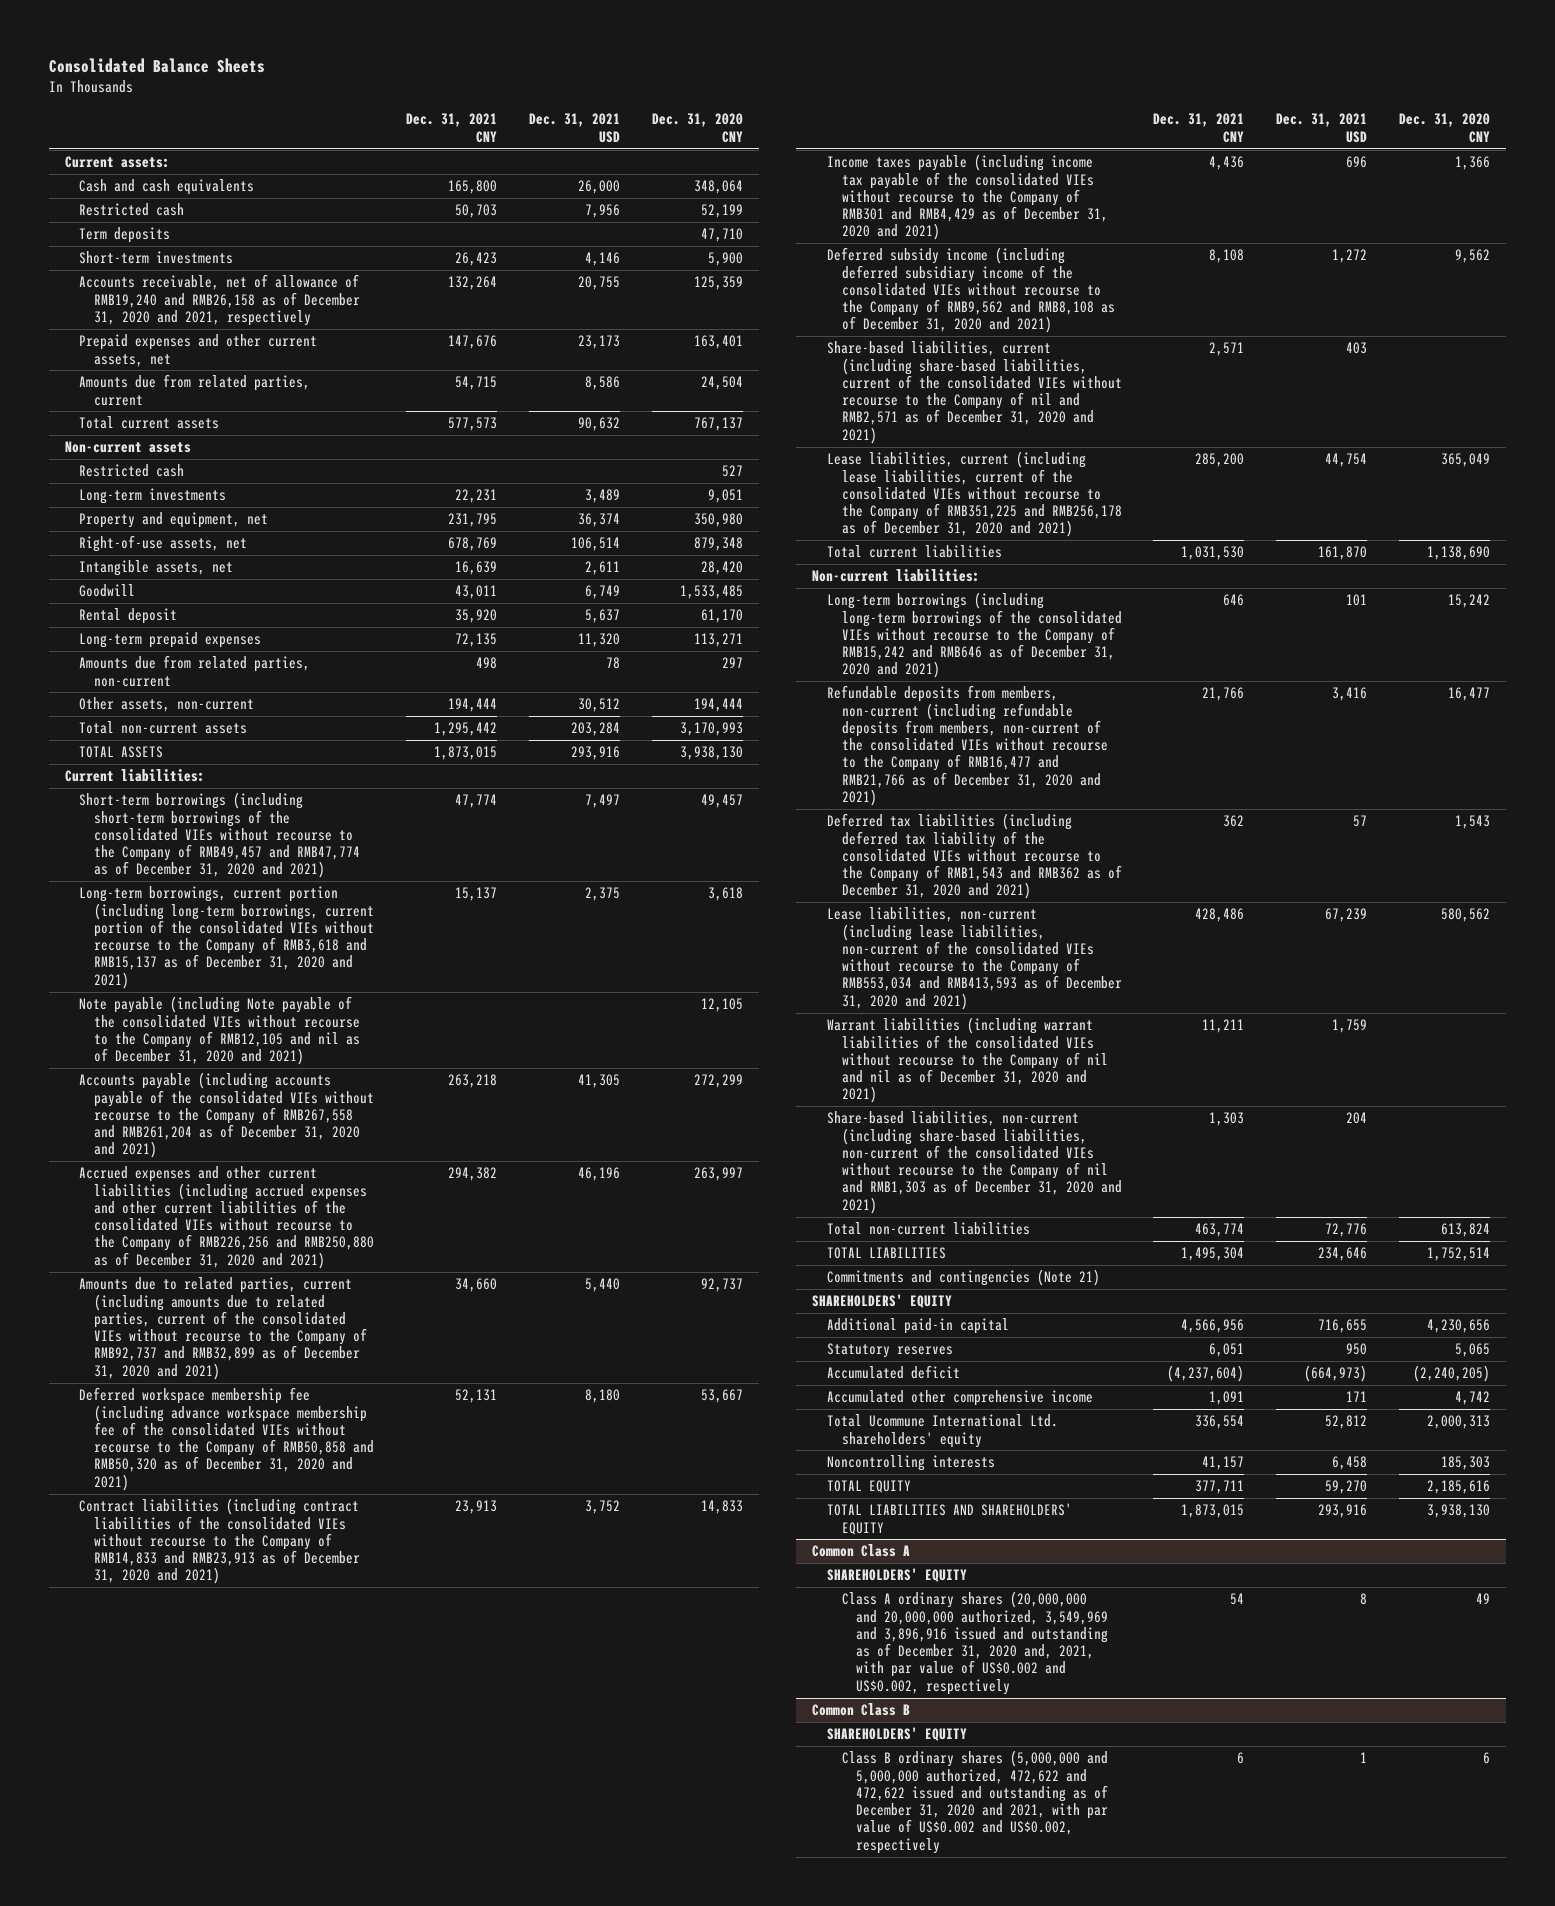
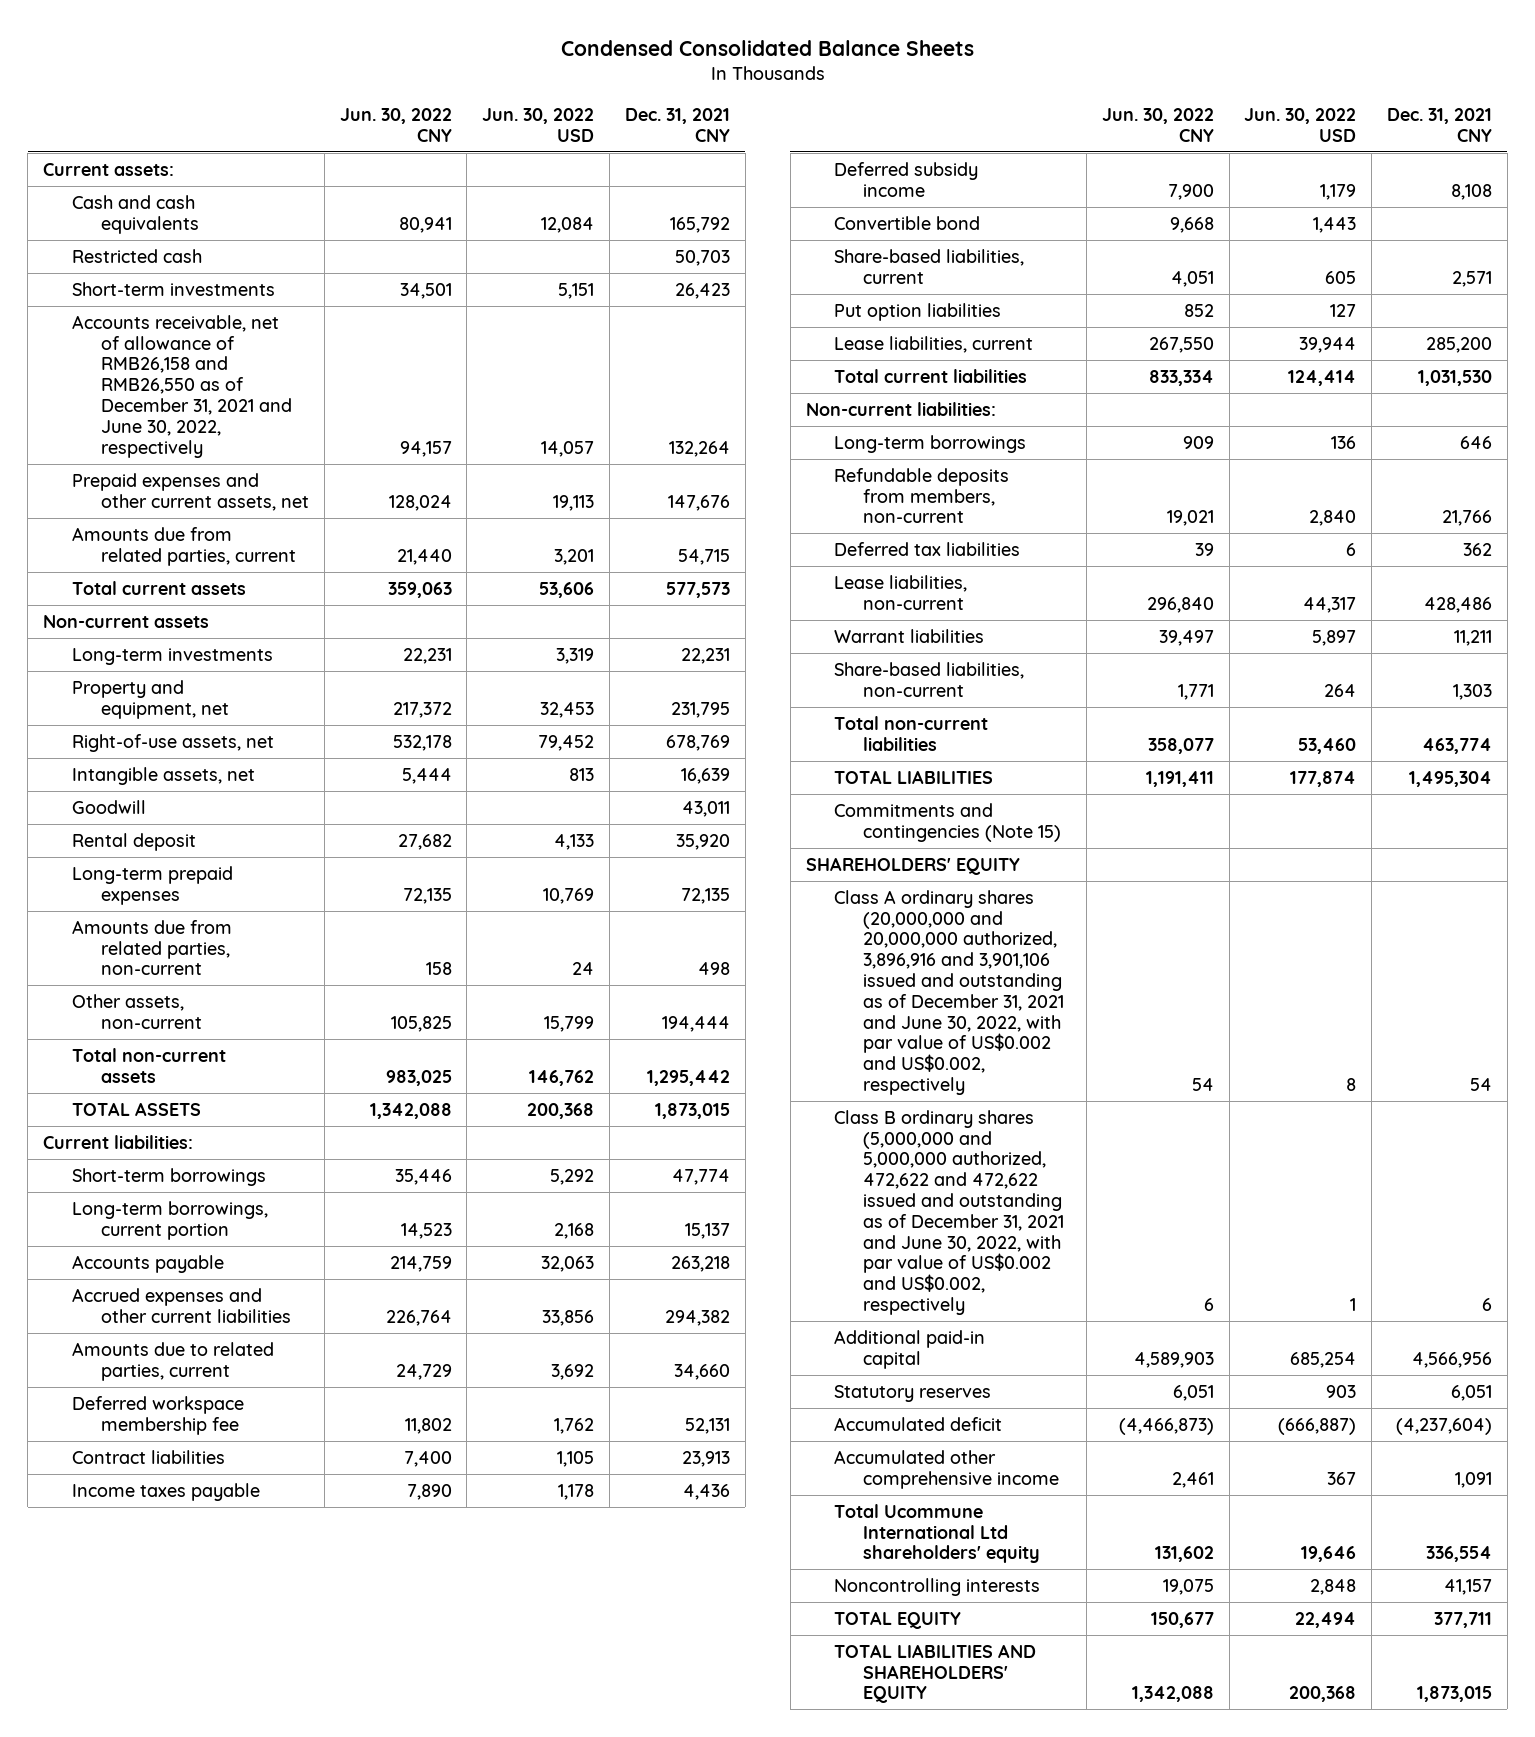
- Consolidated Balance Sheets
+ Condensed Consolidated Balance Sheets
- | Dec. 31, 2021 CNY | Dec. 31, 2021 USD | Dec. 31, 2020 CNY
+ | Jun. 30, 2022 CNY | Jun. 30, 2022 USD | Dec. 31, 2021 CNY
- Cash and cash equivalents | 165,800 | 26,000 | 348,064
+ Cash and cash equivalents | 80,941 | 12,084 | 165,792
- Term deposits | | | 47,710
- Accounts receivable, net of allowance of RMB19,240 and RMB26,158 as of December 31, 2020 and 2021, respectively | 132,264 | 20,755 | 125,359
+ Accounts receivable, net of allowance of RMB26,158 and RMB26,550 as of December 31, 2021 and June 30, 2022, respectively | 94,157 | 14,057 | 132,264
- Restricted cash | | | 527
- Short-term borrowings (including short-term borrowings of the consolidated VIEs without recourse to the Company of RMB49,457 and RMB47,774 as of December 31, 2020 and 2021) | 47,774 | 7,497 | 49,457
- Long-term borrowings, current portion (including long-term borrowings, current portion of the consolidated VIEs without recourse to the Company of RMB3,618 and RMB15,137 as of December 31, 2020 and 2021) | 15,137 | 2,375 | 3,618
- Note payable (including Note payable of the consolidated VIEs without recourse to the Company of RMB12,105 and nil as of December 31, 2020 and 2021) | | | 12,105
- Accounts payable (including accounts payable of the consolidated VIEs without recourse to the Company of RMB267,558 and RMB261,204 as of December 31, 2020 and 2021) | 263,218 | 41,305 | 272,299
- Accrued expenses and other current liabilities (including accrued expenses and other current liabilities of the consolidated VIEs without recourse to the Company of RMB226,256 and RMB250,880 as of December 31, 2020 and 2021) | 294,382 | 46,196 | 263,997
- Amounts due to related parties, current (including amounts due to related parties, current of the consolidated VIEs without recourse to the Company of RMB92,737 and RMB32,899 as of December 31, 2020 and 2021) | 34,660 | 5,440 | 92,737
- Deferred workspace membership fee (including advance workspace membership fee of the consolidated VIEs without recourse to the Company of RMB50,858 and RMB50,320 as of December 31, 2020 and 2021) | 52,131 | 8,180 | 53,667
- Contract liabilities (including contract liabilities of the consolidated VIEs without recourse to the Company of RMB14,833 and RMB23,913 as of December 31, 2020 and 2021) | 23,913 | 3,752 | 14,833
- Income taxes payable (including income tax payable of the consolidated VIEs without recourse to the Company of RMB301 and RMB4,429 as of December 31, 2020 and 2021) | 4,436 | 696 | 1,366
- Deferred subsidy income (including deferred subsidiary income of the consolidated VIEs without recourse to the Company of RMB9,562 and RMB8,108 as of December 31, 2020 and 2021) | 8,108 | 1,272 | 9,562
- Share-based liabilities, current (including share-based liabilities, current of the consolidated VIEs without recourse to the Company of nil and RMB2,571 as of December 31, 2020 and 2021) | 2,571 | 403 |
- Lease liabilities, current (including lease liabilities, current of the consolidated VIEs without recourse to the Company of RMB351,225 and RMB256,178 as of December 31, 2020 and 2021) | 285,200 | 44,754 | 365,049
+ Short-term borrowings | 35,446 | 5,292 | 47,774
+ Long-term borrowings, current portion | 14,523 | 2,168 | 15,137
+ Accounts payable | 214,759 | 32,063 | 263,218
+ Accrued expenses and other current liabilities | 226,764 | 33,856 | 294,382
+ Amounts due to related parties, current | 24,729 | 3,692 | 34,660
+ Deferred workspace membership fee | 11,802 | 1,762 | 52,131
+ Contract liabilities | 7,400 | 1,105 | 23,913
+ Income taxes payable | 7,890 | 1,178 | 4,436
+ Deferred subsidy income | 7,900 | 1,179 | 8,108
+ Convertible bond | 9,668 | 1,443 |
+ Share-based liabilities, current | 4,051 | 605 | 2,571
+ Put option liabilities | 852 | 127 |
+ Lease liabilities, current | 267,550 | 39,944 | 285,200
- Long-term borrowings (including long-term borrowings of the consolidated VIEs without recourse to the Company of RMB15,242 and RMB646 as of December 31, 2020 and 2021) | 646 | 101 | 15,242
- Refundable deposits from members, non-current (including refundable deposits from members, non-current of the consolidated VIEs without recourse to the Company of RMB16,477 and RMB21,766 as of December 31, 2020 and 2021) | 21,766 | 3,416 | 16,477
- Deferred tax liabilities (including deferred tax liability of the consolidated VIEs without recourse to the Company of RMB1,543 and RMB362 as of December 31, 2020 and 2021) | 362 | 57 | 1,543
- Lease liabilities, non-current (including lease liabilities, non-current of the consolidated VIEs without recourse to the Company of RMB553,034 and RMB413,593 as of December 31, 2020 and 2021) | 428,486 | 67,239 | 580,562
- Warrant liabilities (including warrant liabilities of the consolidated VIEs without recourse to the Company of nil and nil as of December 31, 2020 and 2021) | 11,211 | 1,759 |
- Share-based liabilities, non-current (including share-based liabilities, non-current of the consolidated VIEs without recourse to the Company of nil and RMB1,303 as of December 31, 2020 and 2021) | 1,303 | 204 |
+ Long-term borrowings | 909 | 136 | 646
+ Refundable deposits from members, non-current | 19,021 | 2,840 | 21,766
+ Deferred tax liabilities | 39 | 6 | 362
+ Lease liabilities, non-current | 296,840 | 44,317 | 428,486
+ Warrant liabilities | 39,497 | 5,897 | 11,211
+ Share-based liabilities, non-current | 1,771 | 264 | 1,303
- Commitments and contingencies (Note 21)
+ Commitments and contingencies (Note 15)
+ Class A ordinary shares (20,000,000 and 20,000,000 authorized, 3,896,916 and 3,901,106 issued and outstanding as of December 31, 2021 and June 30, 2022, with par value of US$0.002 and US$0.002, respectively | 54 | 8 | 54
+ Class B ordinary shares (5,000,000 and 5,000,000 authorized, 472,622 and 472,622 issued and outstanding as of December 31, 2021 and June 30, 2022, with par value of US$0.002 and US$0.002, respectively | 6 | 1 | 6
- Total Ucommune International Ltd. shareholders' equity | 336,554 | 52,812 | 2,000,313
+ Total Ucommune International Ltd shareholders' equity | 131,602 | 19,646 | 336,554
- Common Class A
- SHAREHOLDERS' EQUITY
- Class A ordinary shares (20,000,000 and 20,000,000 authorized, 3,549,969 and 3,896,916 issued and outstanding as of December 31, 2020 and, 2021, with par value of US$0.002 and US$0.002, respectively | 54 | 8 | 49
- Common Class B
- SHAREHOLDERS' EQUITY
- Class B ordinary shares (5,000,000 and 5,000,000 authorized, 472,622 and 472,622 issued and outstanding as of December 31, 2020 and 2021, with par value of US$0.002 and US$0.002, respectively | 6 | 1 | 6

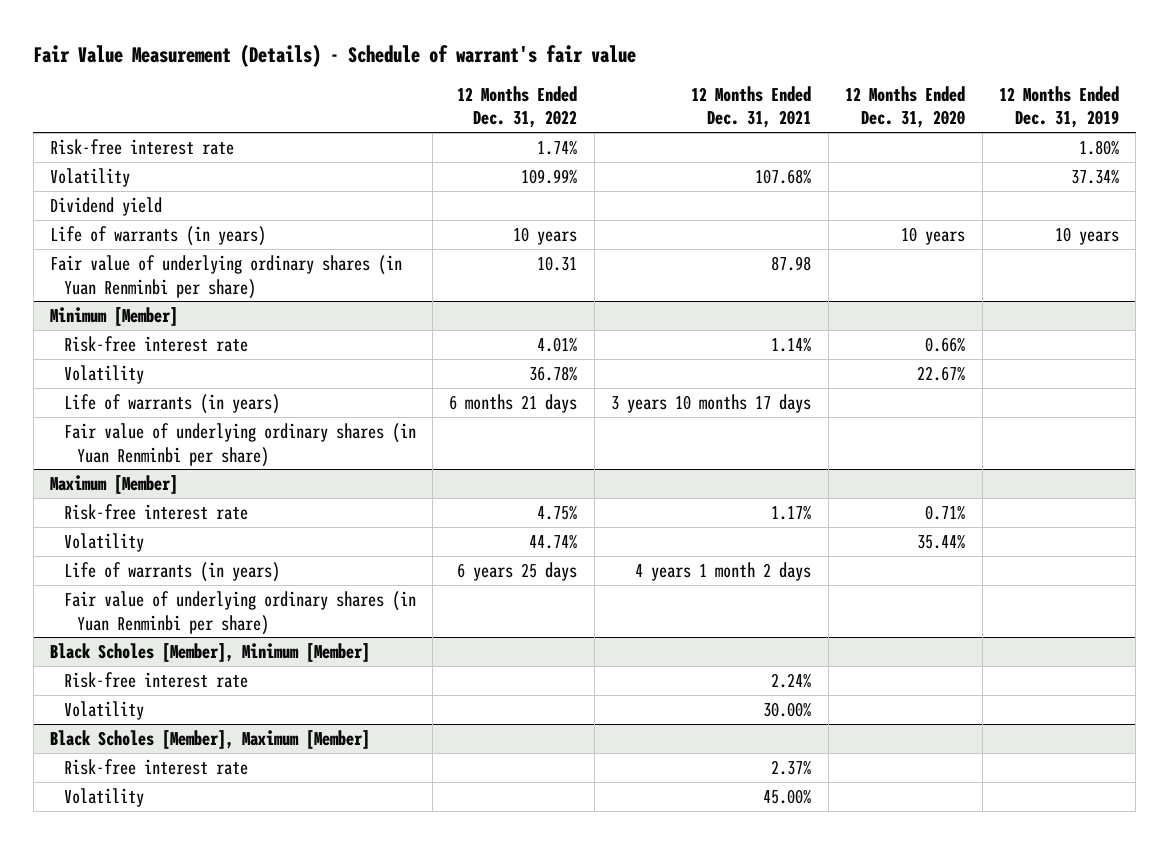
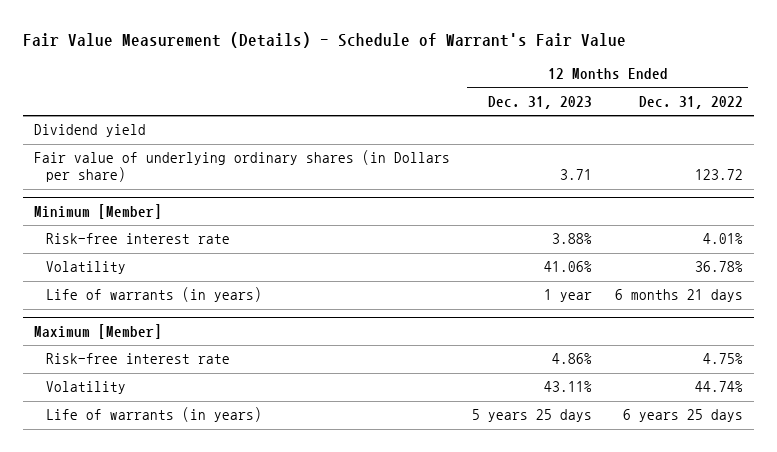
- Fair Value Measurement (Details) - Schedule of warrant's fair value
+ Fair Value Measurement (Details) - Schedule of Warrant's Fair Value
- | 12 Months Ended Dec. 31, 2022 | 12 Months Ended Dec. 31, 2021 | 12 Months Ended Dec. 31, 2020 | 12 Months Ended Dec. 31, 2019
+ | 12 Months Ended Dec. 31, 2023 | 12 Months Ended Dec. 31, 2022
- Risk-free interest rate | 1.74% | | | 1.80%
- Volatility | 109.99% | 107.68% | | 37.34%
- Life of warrants (in years) | 10 years | | 10 years | 10 years
- Fair value of underlying ordinary shares (in Yuan Renminbi per share) | 10.31 | 87.98 | |
+ Fair value of underlying ordinary shares (in Dollars per share) | 3.71 | 123.72
@ Minimum [Member]
- Fair value of underlying ordinary shares (in Yuan Renminbi per share)
@ Maximum [Member]
- Fair value of underlying ordinary shares (in Yuan Renminbi per share)
- Black Scholes [Member], Minimum [Member]
- Risk-free interest rate | | 2.24% | |
- Volatility | | 30.00% | |
- Black Scholes [Member], Maximum [Member]
- Risk-free interest rate | | 2.37% | |
- Volatility | | 45.00% | |

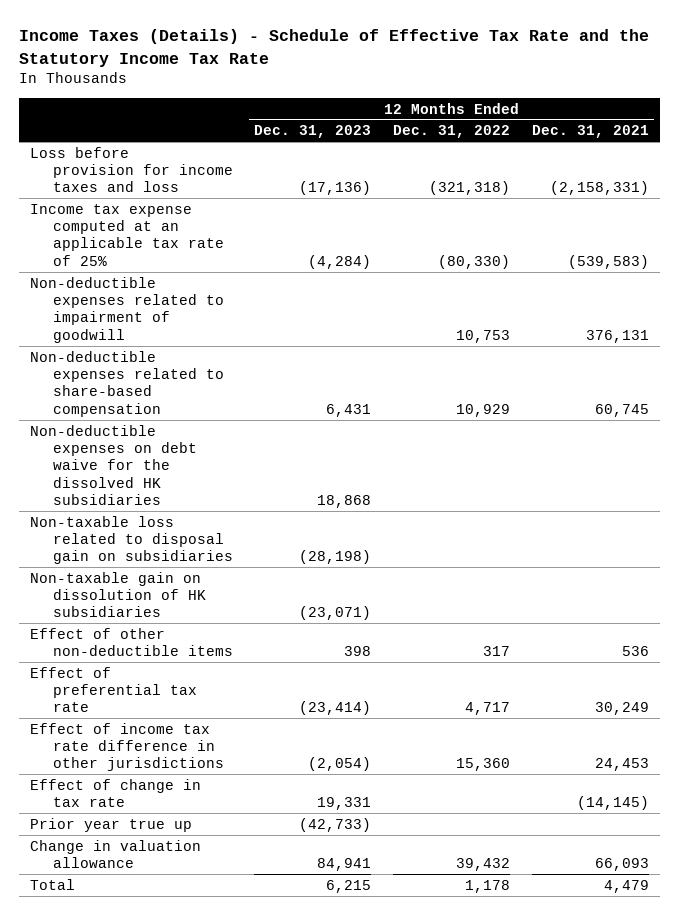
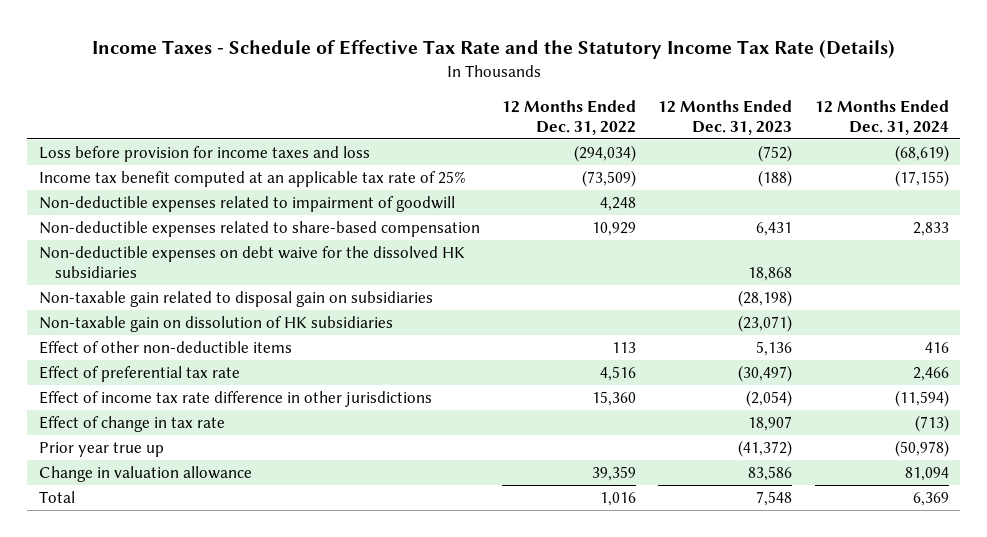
- Income Taxes (Details) - Schedule of Effective Tax Rate and the Statutory Income Tax Rate
+ Income Taxes - Schedule of Effective Tax Rate and the Statutory Income Tax Rate (Details)
- | 12 Months Ended Dec. 31, 2023 | 12 Months Ended Dec. 31, 2022 | 12 Months Ended Dec. 31, 2021
+ | 12 Months Ended Dec. 31, 2022 | 12 Months Ended Dec. 31, 2023 | 12 Months Ended Dec. 31, 2024
- Loss before provision for income taxes and loss | (17,136) | (321,318) | (2,158,331)
- Income tax expense computed at an applicable tax rate of 25% | (4,284) | (80,330) | (539,583)
- Non-deductible expenses related to impairment of goodwill | | 10,753 | 376,131
+ Loss before provision for income taxes and loss | (294,034) | (752) | (68,619)
+ Income tax benefit computed at an applicable tax rate of 25% | (73,509) | (188) | (17,155)
+ Non-deductible expenses related to impairment of goodwill | 4,248 | |
- Non-taxable loss related to disposal gain on subsidiaries | (28,198) | |
+ Non-taxable gain related to disposal gain on subsidiaries | | (28,198) |
- Effect of other non-deductible items | 398 | 317 | 536
- Effect of preferential tax rate | (23,414) | 4,717 | 30,249
+ Effect of other non-deductible items | 113 | 5,136 | 416
+ Effect of preferential tax rate | 4,516 | (30,497) | 2,466
- Effect of change in tax rate | 19,331 | | (14,145)
- Prior year true up | (42,733) | |
- Change in valuation allowance | 84,941 | 39,432 | 66,093
- Total | 6,215 | 1,178 | 4,479
+ Effect of change in tax rate | | 18,907 | (713)
+ Prior year true up | | (41,372) | (50,978)
+ Change in valuation allowance | 39,359 | 83,586 | 81,094
+ Total | 1,016 | 7,548 | 6,369

